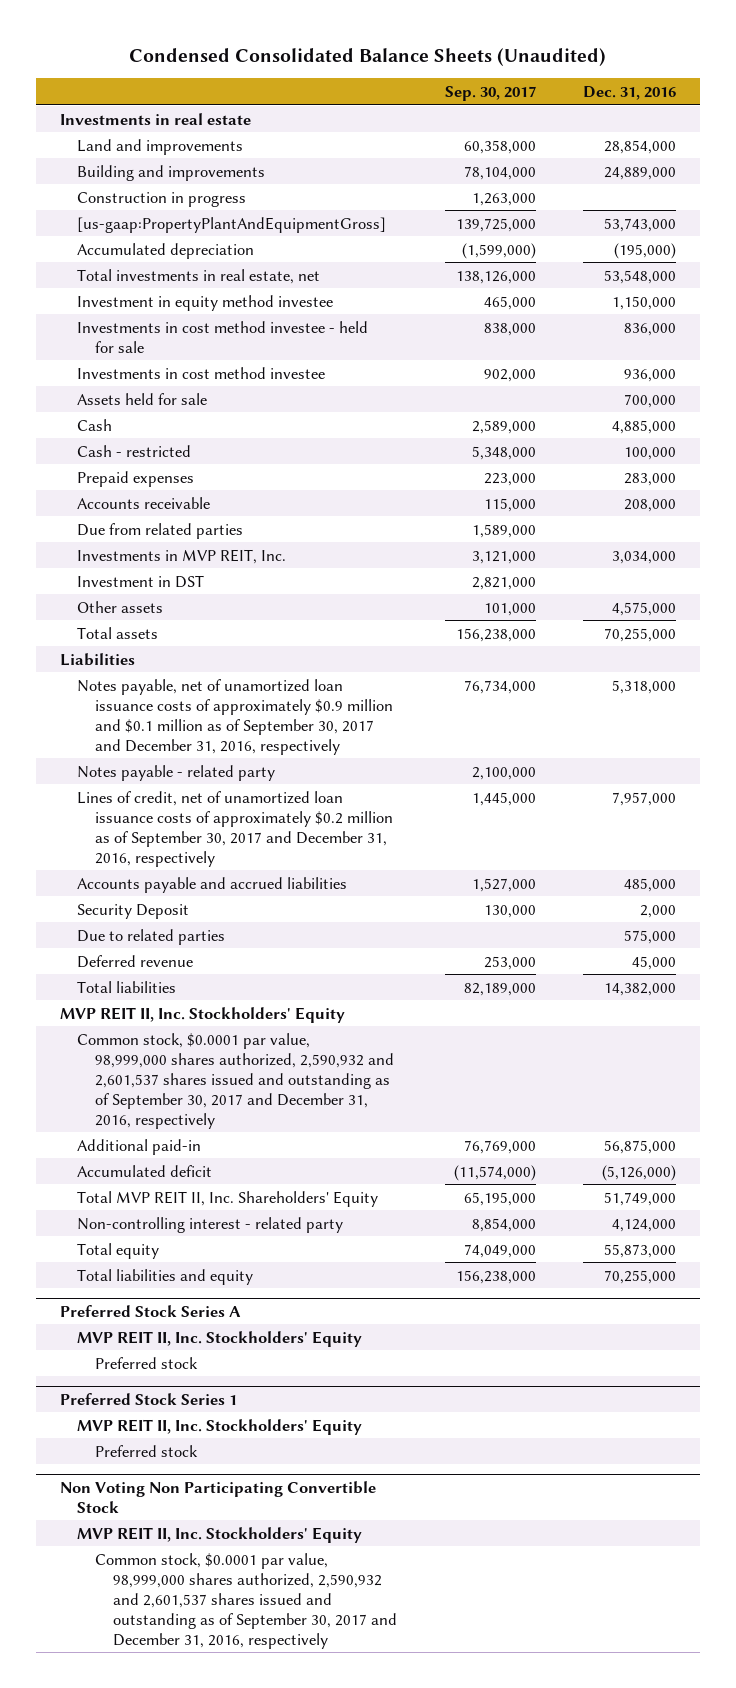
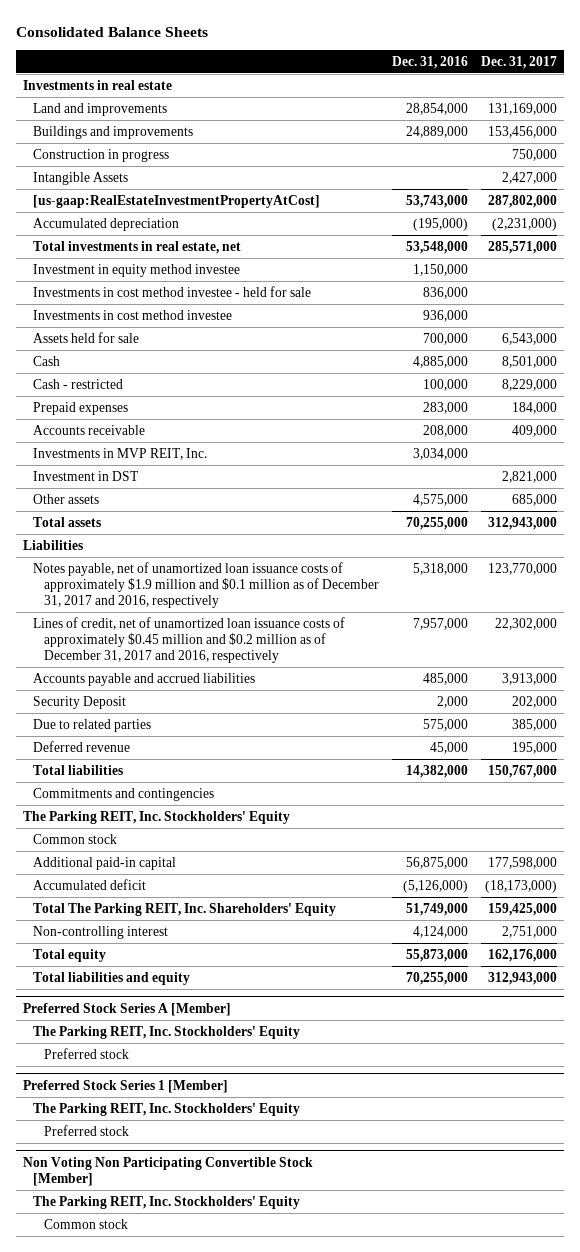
- Condensed Consolidated Balance Sheets (Unaudited)
+ Consolidated Balance Sheets
- | Sep. 30, 2017 | Dec. 31, 2016
+ | Dec. 31, 2016 | Dec. 31, 2017
- Building and improvements | 78,104,000 | 24,889,000
+ Buildings and improvements | 24,889,000 | 153,456,000
- [us-gaap:PropertyPlantAndEquipmentGross] | 139,725,000 | 53,743,000
+ Intangible Assets | | 2,427,000
+ [us-gaap:RealEstateInvestmentPropertyAtCost] | 53,743,000 | 287,802,000
- Due from related parties | 1,589,000 |
- Notes payable, net of unamortized loan issuance costs of approximately $0.9 million and $0.1 million as of September 30, 2017 and December 31, 2016, respectively | 76,734,000 | 5,318,000
- Notes payable - related party | 2,100,000 |
- Lines of credit, net of unamortized loan issuance costs of approximately $0.2 million as of September 30, 2017 and December 31, 2016, respectively | 1,445,000 | 7,957,000
+ Notes payable, net of unamortized loan issuance costs of approximately $1.9 million and $0.1 million as of December 31, 2017 and 2016, respectively | 5,318,000 | 123,770,000
+ Lines of credit, net of unamortized loan issuance costs of approximately $0.45 million and $0.2 million as of December 31, 2017 and 2016, respectively | 7,957,000 | 22,302,000
- MVP REIT II, Inc. Stockholders' Equity
- Common stock, $0.0001 par value, 98,999,000 shares authorized, 2,590,932 and 2,601,537 shares issued and outstanding as of September 30, 2017 and December 31, 2016, respectively
- Additional paid-in | 76,769,000 | 56,875,000
+ Commitments and contingencies
+ The Parking REIT, Inc. Stockholders' Equity
+ Common stock
+ Additional paid-in capital | 56,875,000 | 177,598,000
- Total MVP REIT II, Inc. Shareholders' Equity | 65,195,000 | 51,749,000
- Non-controlling interest - related party | 8,854,000 | 4,124,000
+ Total The Parking REIT, Inc. Shareholders' Equity | 51,749,000 | 159,425,000
+ Non-controlling interest | 4,124,000 | 2,751,000
- Preferred Stock Series A
- MVP REIT II, Inc. Stockholders' Equity
+ Preferred Stock Series A [Member]
+ The Parking REIT, Inc. Stockholders' Equity
- Preferred Stock Series 1
- MVP REIT II, Inc. Stockholders' Equity
+ Preferred Stock Series 1 [Member]
+ The Parking REIT, Inc. Stockholders' Equity
- Non Voting Non Participating Convertible Stock
- MVP REIT II, Inc. Stockholders' Equity
- Common stock, $0.0001 par value, 98,999,000 shares authorized, 2,590,932 and 2,601,537 shares issued and outstanding as of September 30, 2017 and December 31, 2016, respectively
+ Non Voting Non Participating Convertible Stock [Member]
+ The Parking REIT, Inc. Stockholders' Equity
+ Common stock

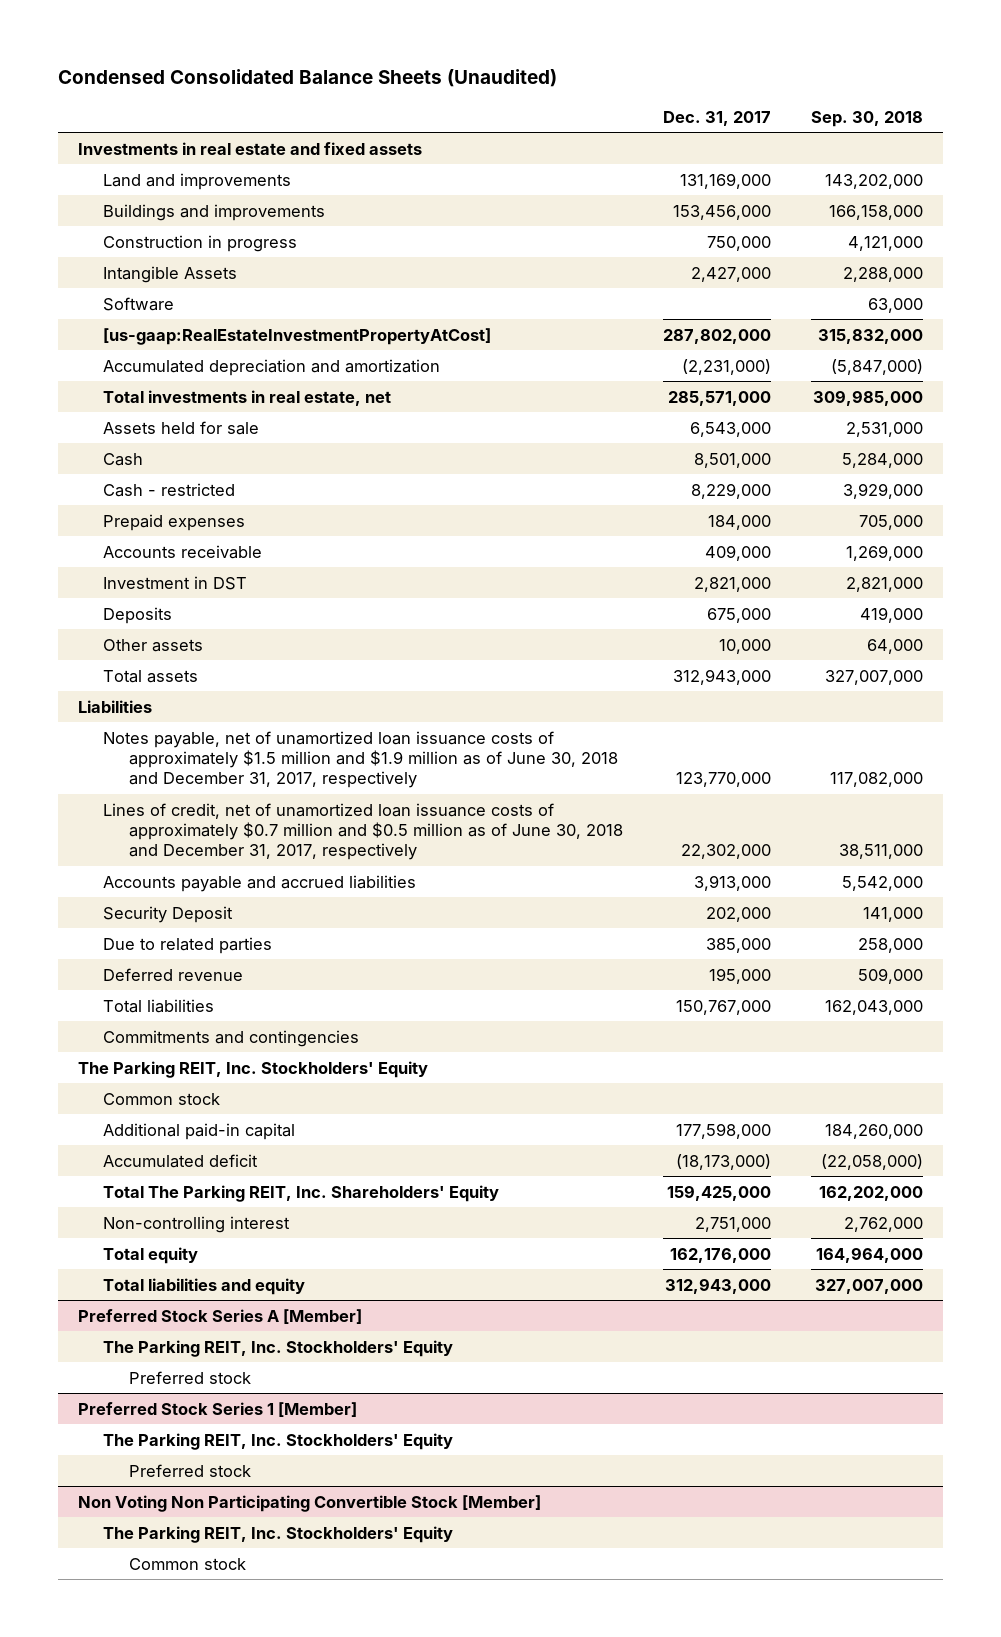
- Consolidated Balance Sheets
+ Condensed Consolidated Balance Sheets (Unaudited)
- | Dec. 31, 2016 | Dec. 31, 2017
+ | Dec. 31, 2017 | Sep. 30, 2018
- Investments in real estate
+ Investments in real estate and fixed assets
+ Software | | 63,000
- Accumulated depreciation | (195,000) | (2,231,000)
+ Accumulated depreciation and amortization | (2,231,000) | (5,847,000)
- Investment in equity method investee | 1,150,000 |
- Investments in cost method investee - held for sale | 836,000 |
- Investments in cost method investee | 936,000 |
- Investments in MVP REIT, Inc. | 3,034,000 |
- Other assets | 4,575,000 | 685,000
+ Deposits | 675,000 | 419,000
+ Other assets | 10,000 | 64,000
- Notes payable, net of unamortized loan issuance costs of approximately $1.9 million and $0.1 million as of December 31, 2017 and 2016, respectively | 5,318,000 | 123,770,000
- Lines of credit, net of unamortized loan issuance costs of approximately $0.45 million and $0.2 million as of December 31, 2017 and 2016, respectively | 7,957,000 | 22,302,000
+ Notes payable, net of unamortized loan issuance costs of approximately $1.5 million and $1.9 million as of June 30, 2018 and December 31, 2017, respectively | 123,770,000 | 117,082,000
+ Lines of credit, net of unamortized loan issuance costs of approximately $0.7 million and $0.5 million as of June 30, 2018 and December 31, 2017, respectively | 22,302,000 | 38,511,000

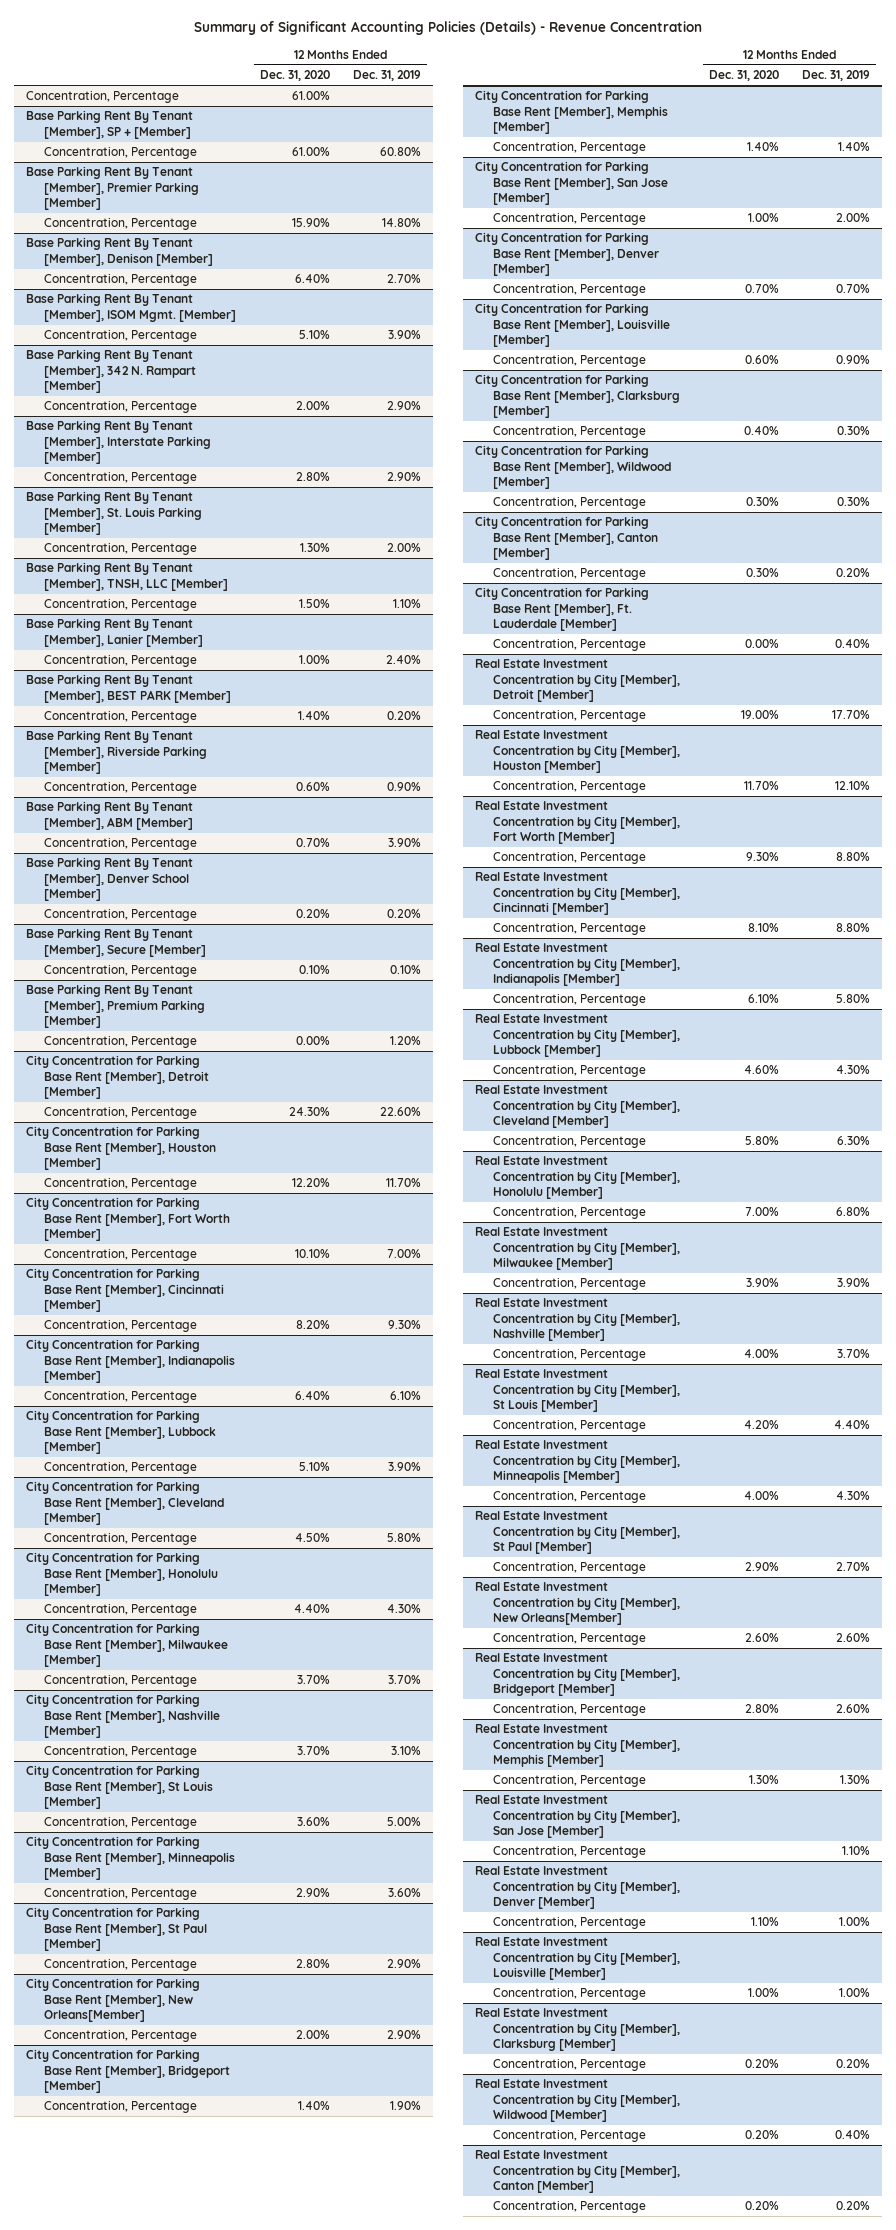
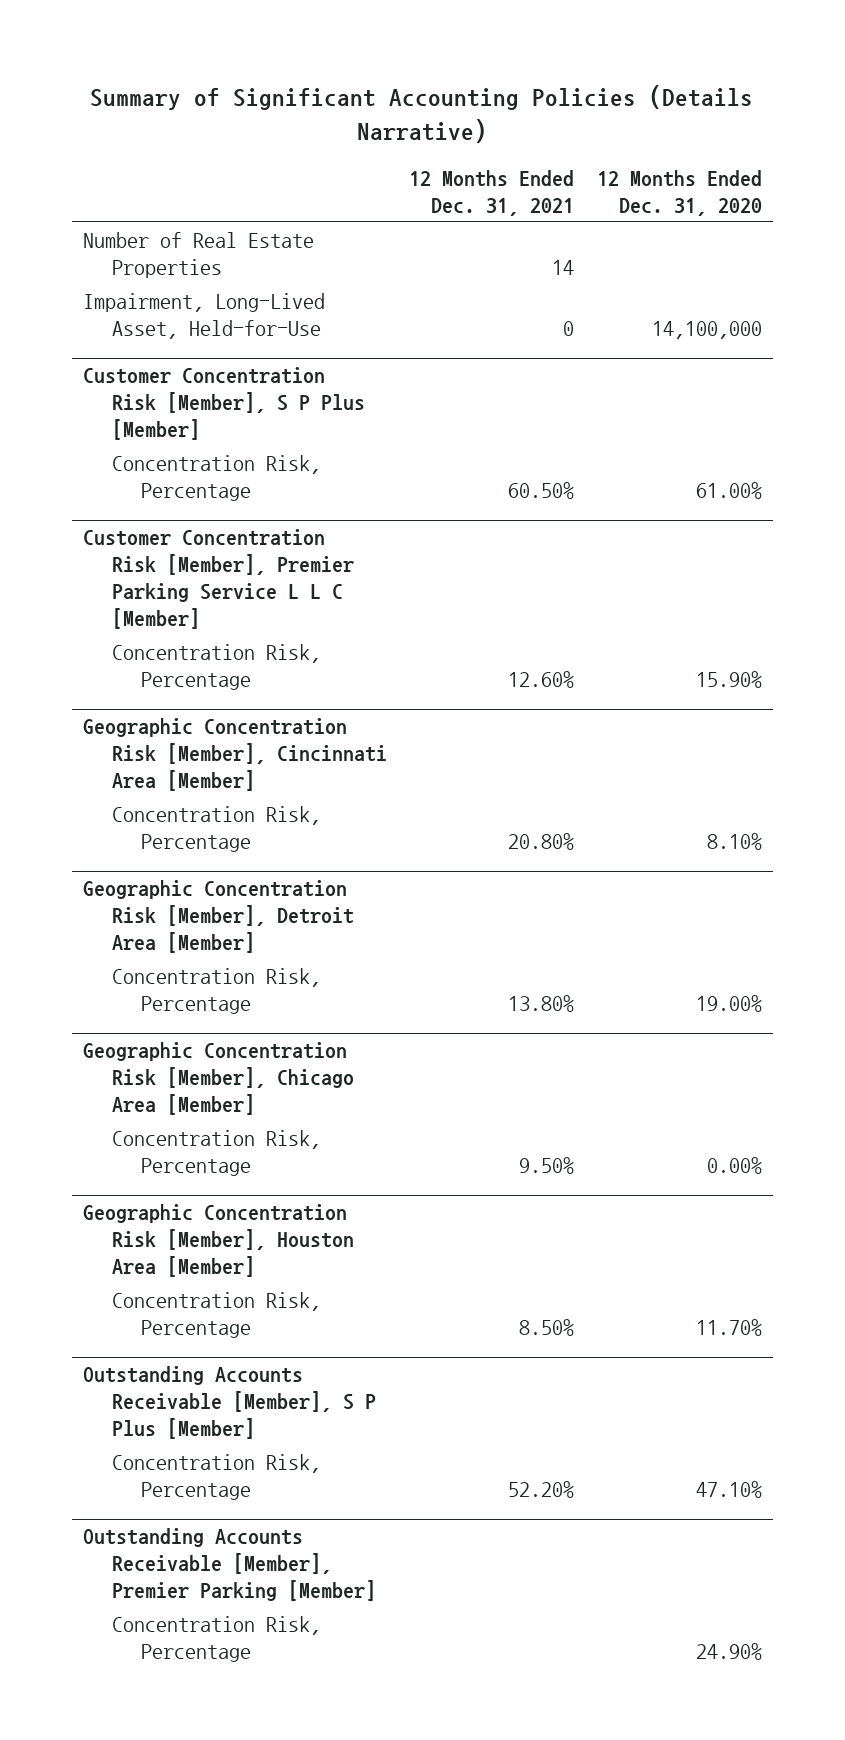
- Summary of Significant Accounting Policies (Details) - Revenue Concentration
+ Summary of Significant Accounting Policies (Details Narrative)
- | 12 Months Ended Dec. 31, 2020 | 12 Months Ended Dec. 31, 2019
+ | 12 Months Ended Dec. 31, 2021 | 12 Months Ended Dec. 31, 2020
- Concentration, Percentage | 61.00% |
- Base Parking Rent By Tenant [Member], SP + [Member]
- Concentration, Percentage | 61.00% | 60.80%
- Base Parking Rent By Tenant [Member], Premier Parking [Member]
- Concentration, Percentage | 15.90% | 14.80%
- Base Parking Rent By Tenant [Member], Denison [Member]
- Concentration, Percentage | 6.40% | 2.70%
- Base Parking Rent By Tenant [Member], ISOM Mgmt. [Member]
- Concentration, Percentage | 5.10% | 3.90%
- Base Parking Rent By Tenant [Member], 342 N. Rampart [Member]
- Concentration, Percentage | 2.00% | 2.90%
- Base Parking Rent By Tenant [Member], Interstate Parking [Member]
- Concentration, Percentage | 2.80% | 2.90%
- Base Parking Rent By Tenant [Member], St. Louis Parking [Member]
- Concentration, Percentage | 1.30% | 2.00%
- Base Parking Rent By Tenant [Member], TNSH, LLC [Member]
- Concentration, Percentage | 1.50% | 1.10%
- Base Parking Rent By Tenant [Member], Lanier [Member]
- Concentration, Percentage | 1.00% | 2.40%
- Base Parking Rent By Tenant [Member], BEST PARK [Member]
- Concentration, Percentage | 1.40% | 0.20%
- Base Parking Rent By Tenant [Member], Riverside Parking [Member]
- Concentration, Percentage | 0.60% | 0.90%
- Base Parking Rent By Tenant [Member], ABM [Member]
- Concentration, Percentage | 0.70% | 3.90%
- Base Parking Rent By Tenant [Member], Denver School [Member]
- Concentration, Percentage | 0.20% | 0.20%
- Base Parking Rent By Tenant [Member], Secure [Member]
- Concentration, Percentage | 0.10% | 0.10%
- Base Parking Rent By Tenant [Member], Premium Parking [Member]
- Concentration, Percentage | 0.00% | 1.20%
- City Concentration for Parking Base Rent [Member], Detroit [Member]
- Concentration, Percentage | 24.30% | 22.60%
- City Concentration for Parking Base Rent [Member], Houston [Member]
- Concentration, Percentage | 12.20% | 11.70%
- City Concentration for Parking Base Rent [Member], Fort Worth [Member]
- Concentration, Percentage | 10.10% | 7.00%
- City Concentration for Parking Base Rent [Member], Cincinnati [Member]
- Concentration, Percentage | 8.20% | 9.30%
- City Concentration for Parking Base Rent [Member], Indianapolis [Member]
- Concentration, Percentage | 6.40% | 6.10%
- City Concentration for Parking Base Rent [Member], Lubbock [Member]
- Concentration, Percentage | 5.10% | 3.90%
- City Concentration for Parking Base Rent [Member], Cleveland [Member]
- Concentration, Percentage | 4.50% | 5.80%
- City Concentration for Parking Base Rent [Member], Honolulu [Member]
- Concentration, Percentage | 4.40% | 4.30%
- City Concentration for Parking Base Rent [Member], Milwaukee [Member]
- Concentration, Percentage | 3.70% | 3.70%
- City Concentration for Parking Base Rent [Member], Nashville [Member]
- Concentration, Percentage | 3.70% | 3.10%
- City Concentration for Parking Base Rent [Member], St Louis [Member]
- Concentration, Percentage | 3.60% | 5.00%
- City Concentration for Parking Base Rent [Member], Minneapolis [Member]
- Concentration, Percentage | 2.90% | 3.60%
- City Concentration for Parking Base Rent [Member], St Paul [Member]
- Concentration, Percentage | 2.80% | 2.90%
- City Concentration for Parking Base Rent [Member], New Orleans[Member]
- Concentration, Percentage | 2.00% | 2.90%
- City Concentration for Parking Base Rent [Member], Bridgeport [Member]
- Concentration, Percentage | 1.40% | 1.90%
- City Concentration for Parking Base Rent [Member], Memphis [Member]
- Concentration, Percentage | 1.40% | 1.40%
- City Concentration for Parking Base Rent [Member], San Jose [Member]
- Concentration, Percentage | 1.00% | 2.00%
- City Concentration for Parking Base Rent [Member], Denver [Member]
- Concentration, Percentage | 0.70% | 0.70%
- City Concentration for Parking Base Rent [Member], Louisville [Member]
- Concentration, Percentage | 0.60% | 0.90%
- City Concentration for Parking Base Rent [Member], Clarksburg [Member]
- Concentration, Percentage | 0.40% | 0.30%
- City Concentration for Parking Base Rent [Member], Wildwood [Member]
- Concentration, Percentage | 0.30% | 0.30%
- City Concentration for Parking Base Rent [Member], Canton [Member]
- Concentration, Percentage | 0.30% | 0.20%
- City Concentration for Parking Base Rent [Member], Ft. Lauderdale [Member]
- Concentration, Percentage | 0.00% | 0.40%
- Real Estate Investment Concentration by City [Member], Detroit [Member]
- Concentration, Percentage | 19.00% | 17.70%
- Real Estate Investment Concentration by City [Member], Houston [Member]
- Concentration, Percentage | 11.70% | 12.10%
- Real Estate Investment Concentration by City [Member], Fort Worth [Member]
- Concentration, Percentage | 9.30% | 8.80%
- Real Estate Investment Concentration by City [Member], Cincinnati [Member]
- Concentration, Percentage | 8.10% | 8.80%
- Real Estate Investment Concentration by City [Member], Indianapolis [Member]
- Concentration, Percentage | 6.10% | 5.80%
- Real Estate Investment Concentration by City [Member], Lubbock [Member]
- Concentration, Percentage | 4.60% | 4.30%
- Real Estate Investment Concentration by City [Member], Cleveland [Member]
- Concentration, Percentage | 5.80% | 6.30%
- Real Estate Investment Concentration by City [Member], Honolulu [Member]
- Concentration, Percentage | 7.00% | 6.80%
- Real Estate Investment Concentration by City [Member], Milwaukee [Member]
- Concentration, Percentage | 3.90% | 3.90%
- Real Estate Investment Concentration by City [Member], Nashville [Member]
- Concentration, Percentage | 4.00% | 3.70%
- Real Estate Investment Concentration by City [Member], St Louis [Member]
- Concentration, Percentage | 4.20% | 4.40%
- Real Estate Investment Concentration by City [Member], Minneapolis [Member]
- Concentration, Percentage | 4.00% | 4.30%
- Real Estate Investment Concentration by City [Member], St Paul [Member]
- Concentration, Percentage | 2.90% | 2.70%
- Real Estate Investment Concentration by City [Member], New Orleans[Member]
- Concentration, Percentage | 2.60% | 2.60%
- Real Estate Investment Concentration by City [Member], Bridgeport [Member]
- Concentration, Percentage | 2.80% | 2.60%
- Real Estate Investment Concentration by City [Member], Memphis [Member]
- Concentration, Percentage | 1.30% | 1.30%
- Real Estate Investment Concentration by City [Member], San Jose [Member]
- Concentration, Percentage | | 1.10%
- Real Estate Investment Concentration by City [Member], Denver [Member]
- Concentration, Percentage | 1.10% | 1.00%
- Real Estate Investment Concentration by City [Member], Louisville [Member]
- Concentration, Percentage | 1.00% | 1.00%
- Real Estate Investment Concentration by City [Member], Clarksburg [Member]
- Concentration, Percentage | 0.20% | 0.20%
- Real Estate Investment Concentration by City [Member], Wildwood [Member]
- Concentration, Percentage | 0.20% | 0.40%
- Real Estate Investment Concentration by City [Member], Canton [Member]
- Concentration, Percentage | 0.20% | 0.20%
+ Number of Real Estate Properties | 14 |
+ Impairment, Long-Lived Asset, Held-for-Use | 0 | 14,100,000
+ Customer Concentration Risk [Member], S P Plus [Member]
+ Concentration Risk, Percentage | 60.50% | 61.00%
+ Customer Concentration Risk [Member], Premier Parking Service L L C [Member]
+ Concentration Risk, Percentage | 12.60% | 15.90%
+ Geographic Concentration Risk [Member], Cincinnati Area [Member]
+ Concentration Risk, Percentage | 20.80% | 8.10%
+ Geographic Concentration Risk [Member], Detroit Area [Member]
+ Concentration Risk, Percentage | 13.80% | 19.00%
+ Geographic Concentration Risk [Member], Chicago Area [Member]
+ Concentration Risk, Percentage | 9.50% | 0.00%
+ Geographic Concentration Risk [Member], Houston Area [Member]
+ Concentration Risk, Percentage | 8.50% | 11.70%
+ Outstanding Accounts Receivable [Member], S P Plus [Member]
+ Concentration Risk, Percentage | 52.20% | 47.10%
+ Outstanding Accounts Receivable [Member], Premier Parking [Member]
+ Concentration Risk, Percentage | | 24.90%

